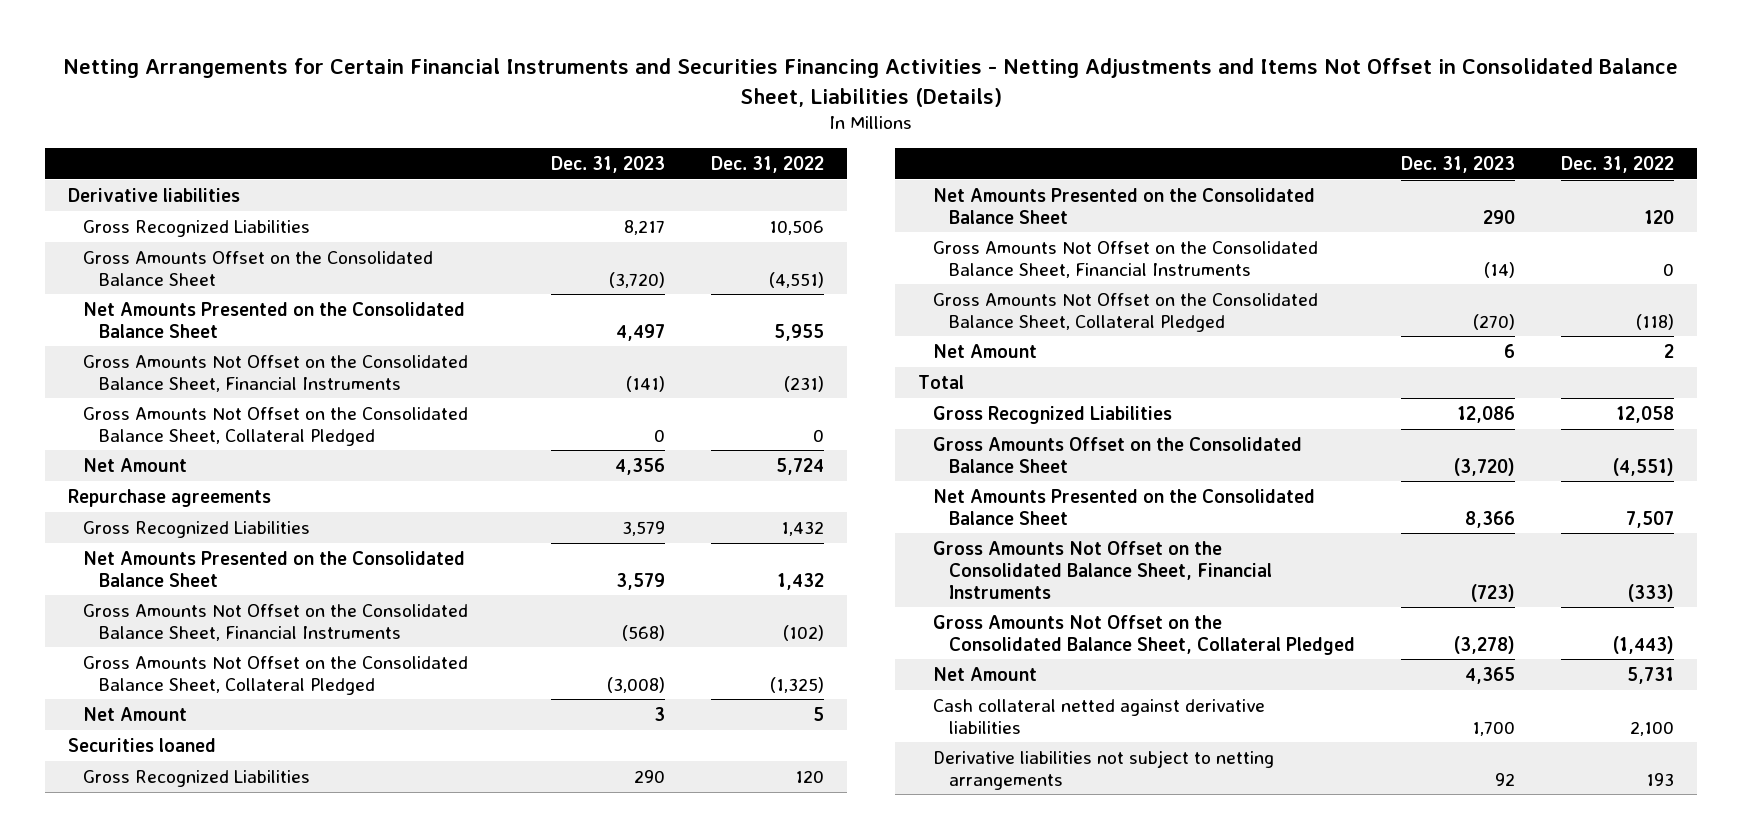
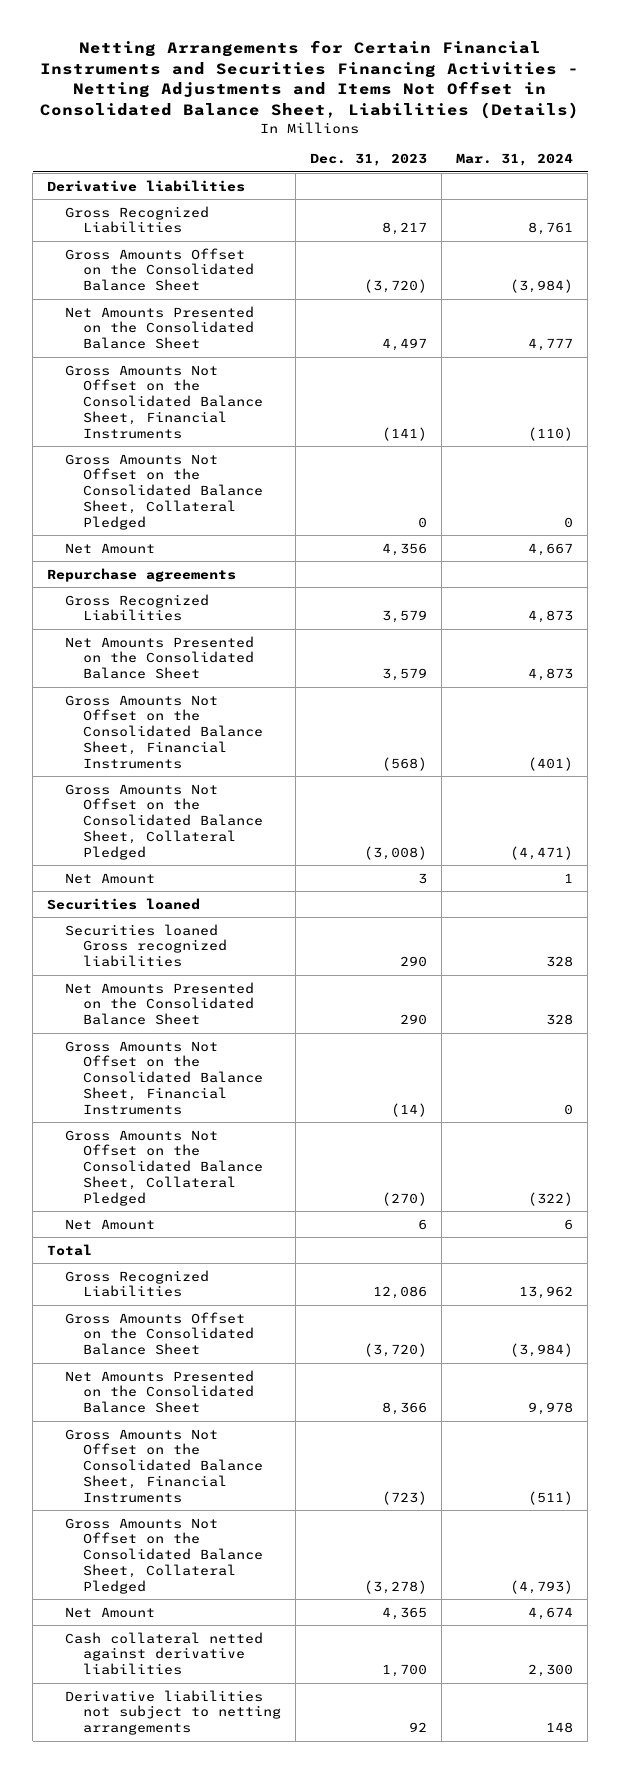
- | Dec. 31, 2023 | Dec. 31, 2022
+ | Dec. 31, 2023 | Mar. 31, 2024
- Gross Recognized Liabilities | 290 | 120
+ Securities loaned Gross recognized liabilities | 290 | 328

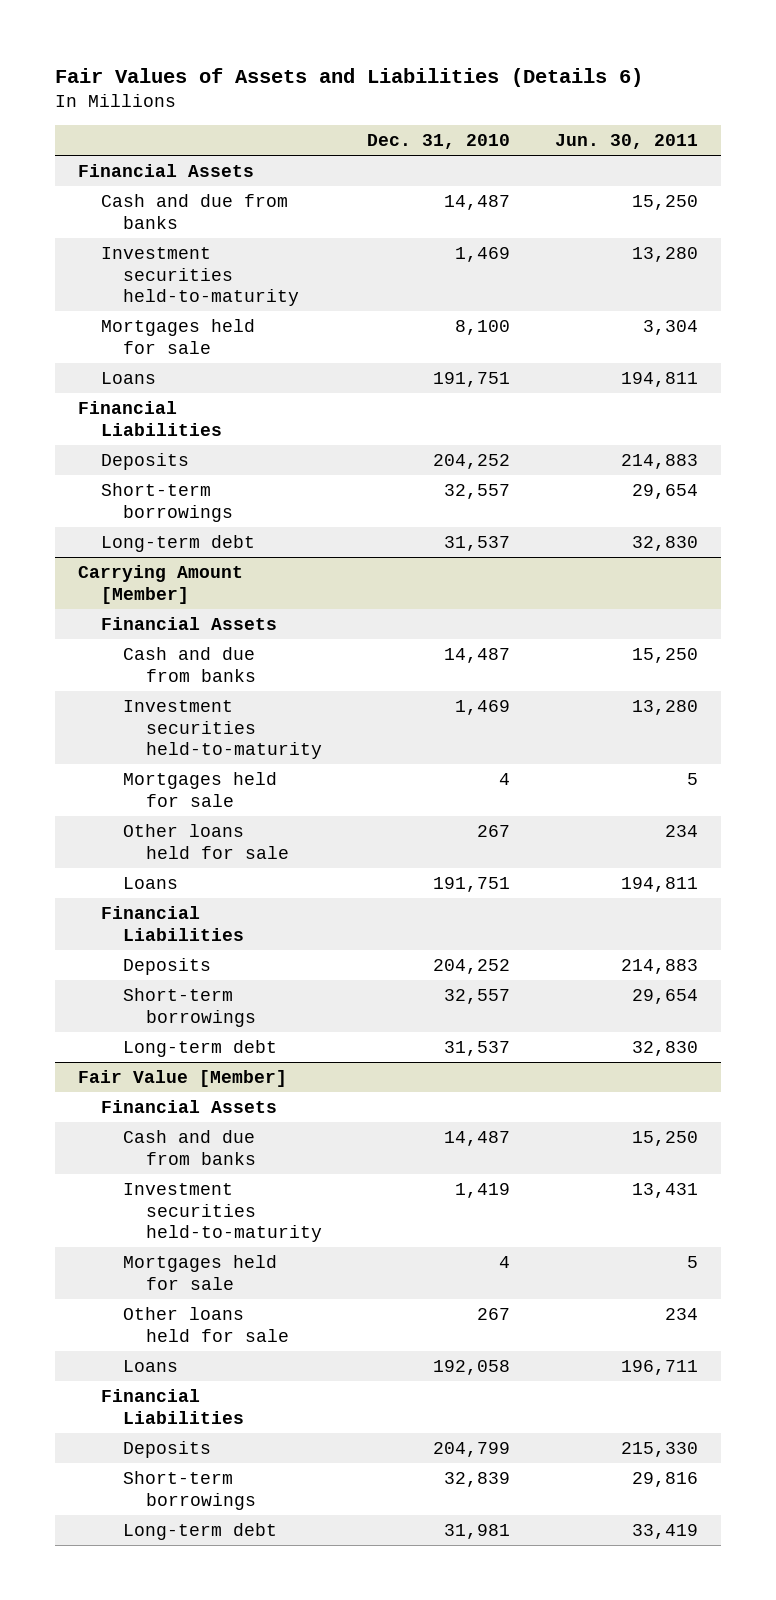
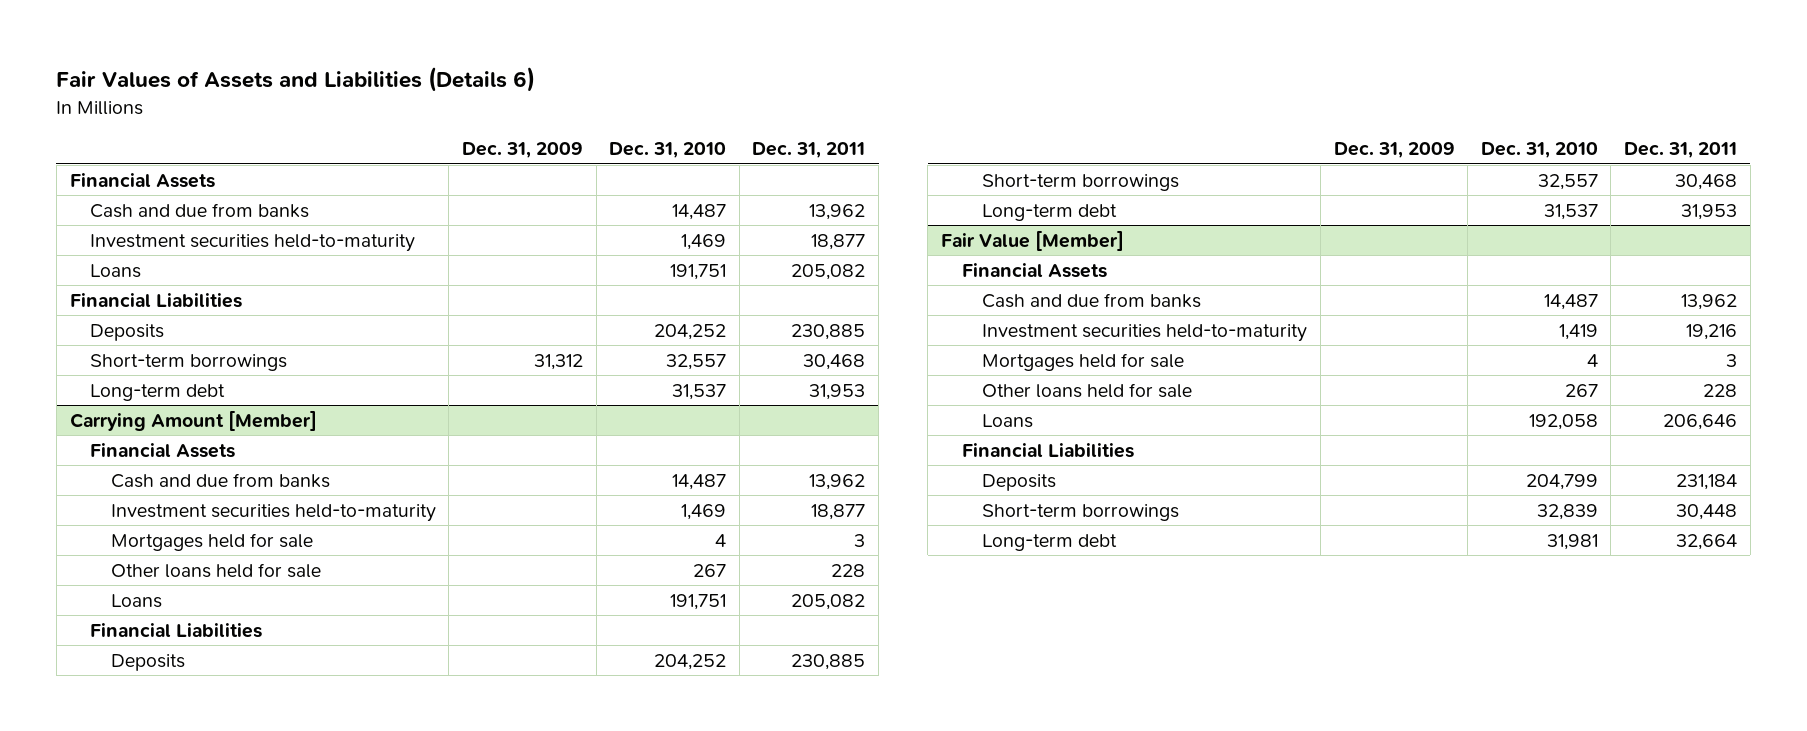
- | Dec. 31, 2010 | Jun. 30, 2011
+ | Dec. 31, 2009 | Dec. 31, 2010 | Dec. 31, 2011
- Mortgages held for sale | 8,100 | 3,304

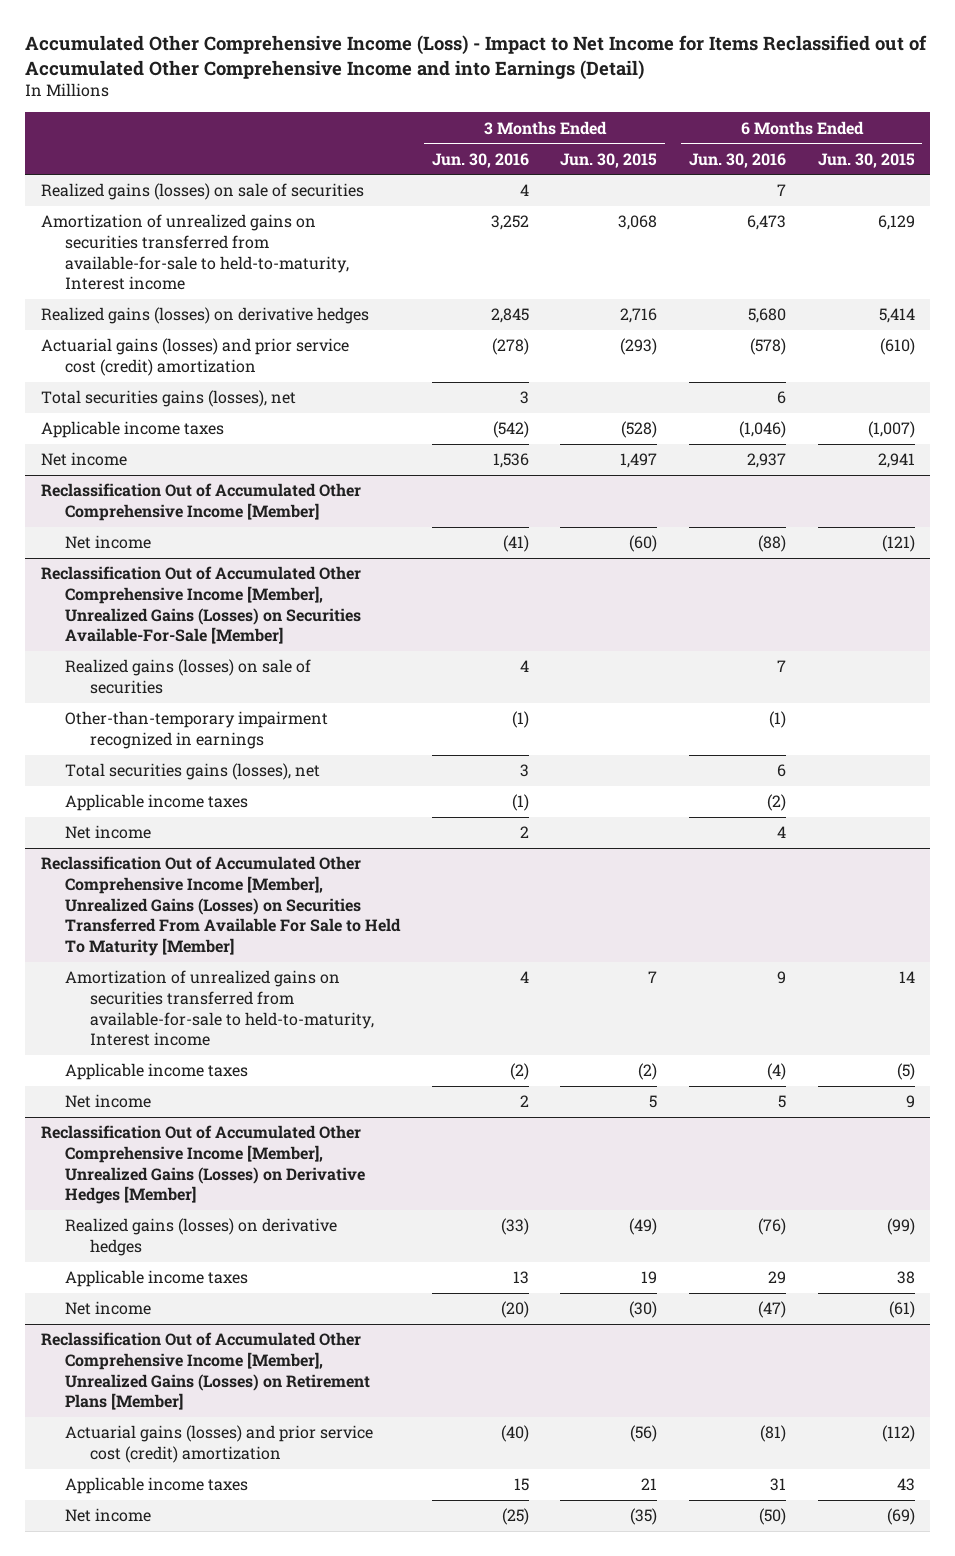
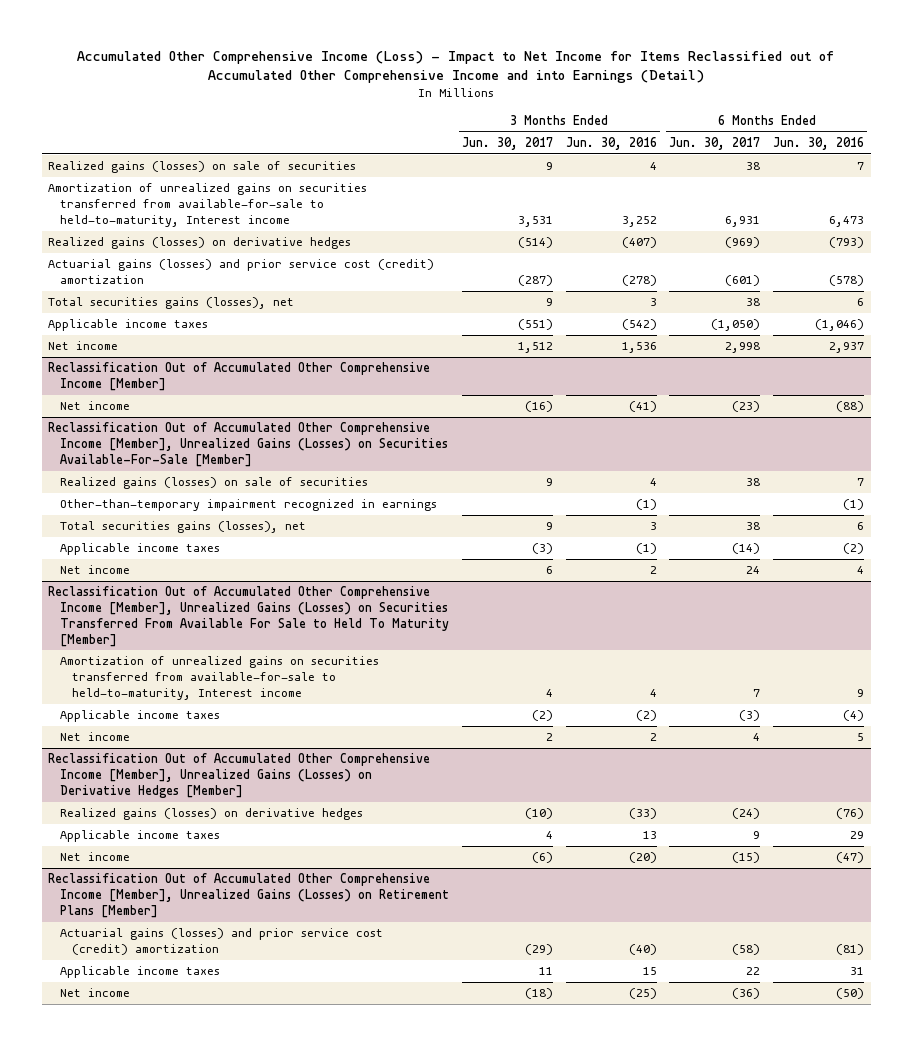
- | 3 Months Ended Jun. 30, 2016 | 3 Months Ended Jun. 30, 2015 | 6 Months Ended Jun. 30, 2016 | 6 Months Ended Jun. 30, 2015
+ | 3 Months Ended Jun. 30, 2017 | 3 Months Ended Jun. 30, 2016 | 6 Months Ended Jun. 30, 2017 | 6 Months Ended Jun. 30, 2016
- Realized gains (losses) on derivative hedges | 2,845 | 2,716 | 5,680 | 5,414
+ Realized gains (losses) on derivative hedges | (514) | (407) | (969) | (793)

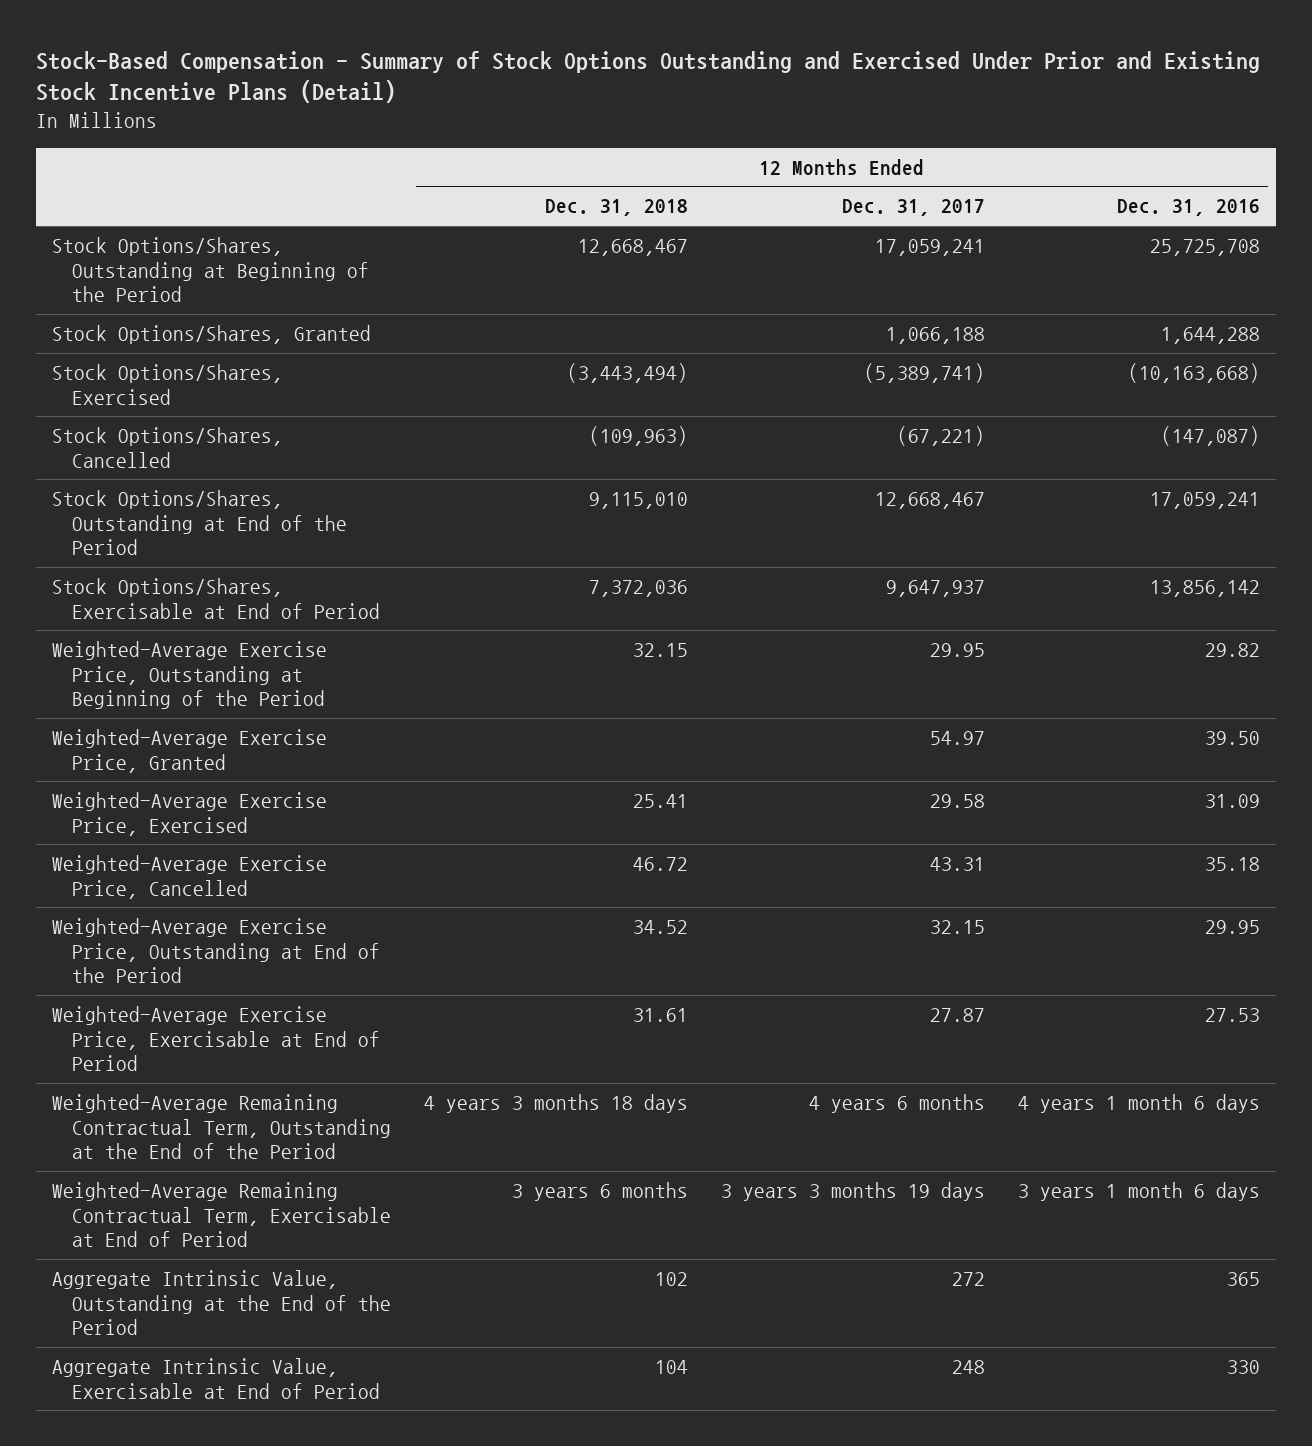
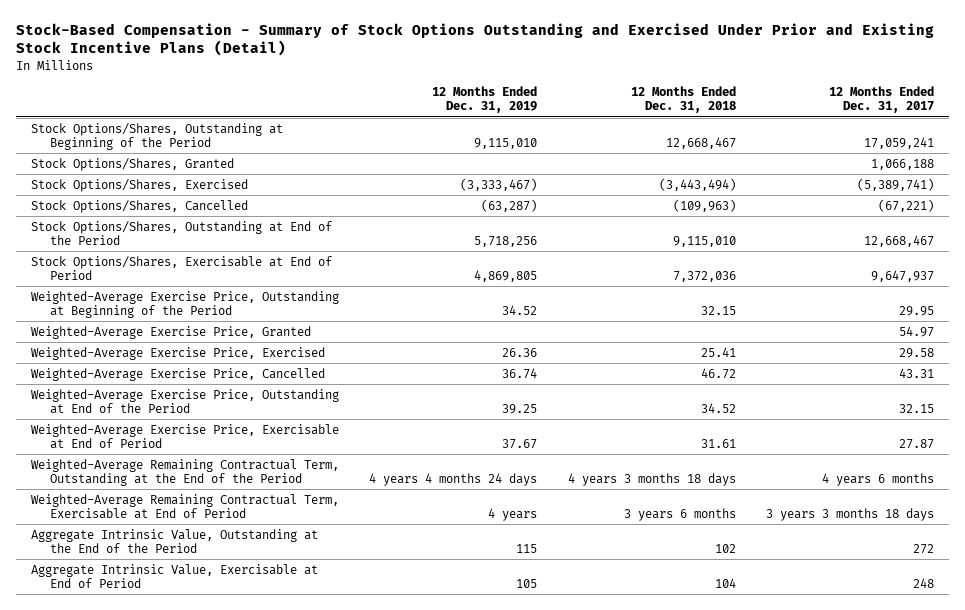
- | 12 Months Ended Dec. 31, 2018 | 12 Months Ended Dec. 31, 2017 | 12 Months Ended Dec. 31, 2016
+ | 12 Months Ended Dec. 31, 2019 | 12 Months Ended Dec. 31, 2018 | 12 Months Ended Dec. 31, 2017
- Weighted-Average Remaining Contractual Term, Exercisable at End of Period | 3 years 6 months | 3 years 3 months 19 days | 3 years 1 month 6 days
+ Weighted-Average Remaining Contractual Term, Exercisable at End of Period | 4 years | 3 years 6 months | 3 years 3 months 18 days

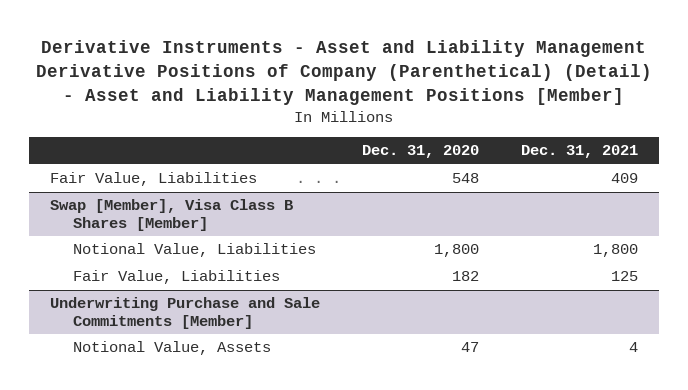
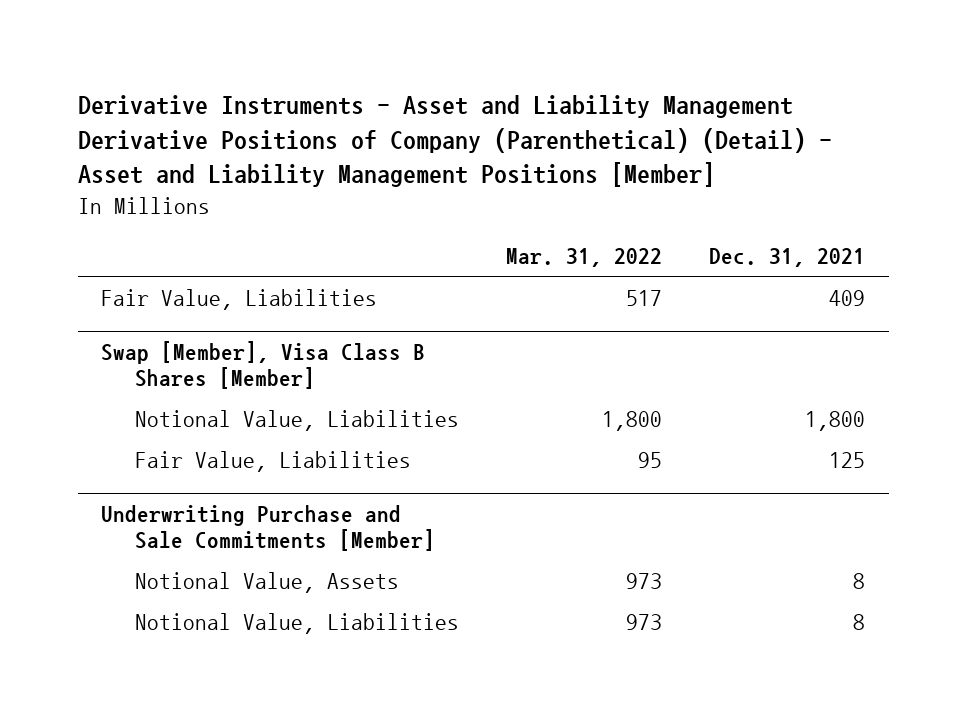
- | Dec. 31, 2020 | Dec. 31, 2021
+ | Mar. 31, 2022 | Dec. 31, 2021
@ Underwriting Purchase and Sale Commitments [Member]
- Notional Value, Assets | 47 | 4
+ Notional Value, Assets | 973 | 8
+ Notional Value, Liabilities | 973 | 8

